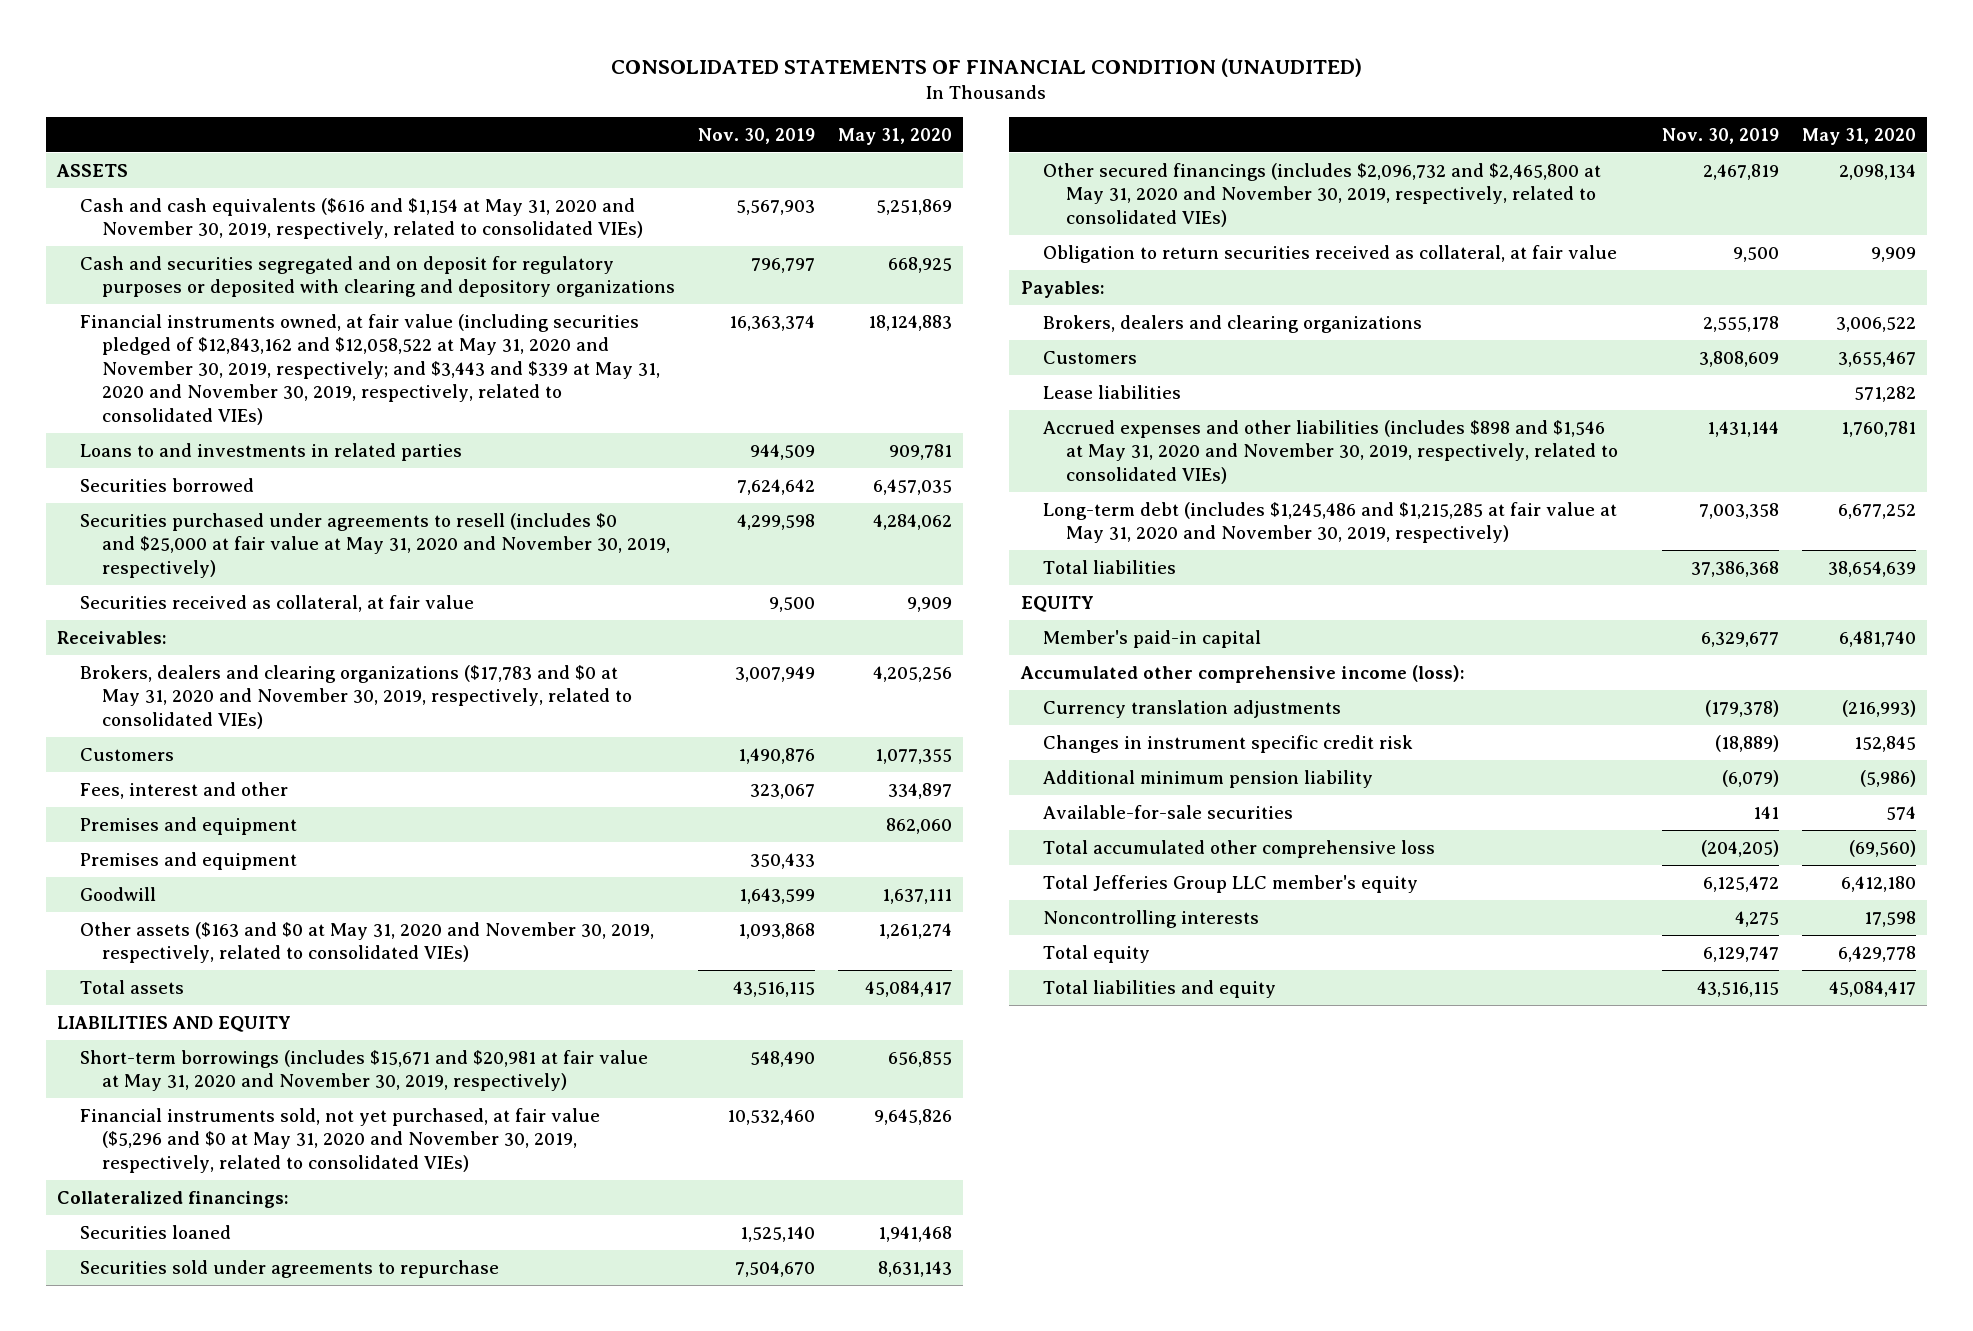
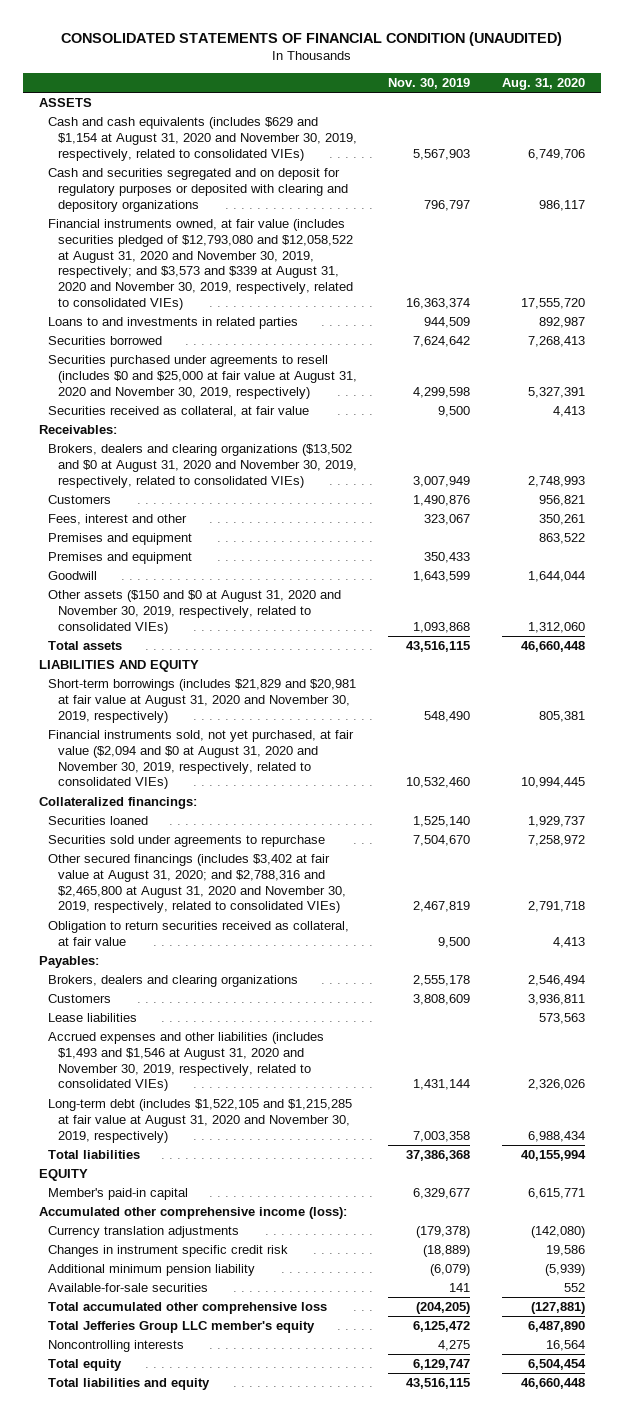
- | Nov. 30, 2019 | May 31, 2020
+ | Nov. 30, 2019 | Aug. 31, 2020
- Cash and cash equivalents ($616 and $1,154 at May 31, 2020 and November 30, 2019, respectively, related to consolidated VIEs) | 5,567,903 | 5,251,869
+ Cash and cash equivalents (includes $629 and $1,154 at August 31, 2020 and November 30, 2019, respectively, related to consolidated VIEs) | 5,567,903 | 6,749,706
- Financial instruments owned, at fair value (including securities pledged of $12,843,162 and $12,058,522 at May 31, 2020 and November 30, 2019, respectively; and $3,443 and $339 at May 31, 2020 and November 30, 2019, respectively, related to consolidated VIEs) | 16,363,374 | 18,124,883
+ Financial instruments owned, at fair value (includes securities pledged of $12,793,080 and $12,058,522 at August 31, 2020 and November 30, 2019, respectively; and $3,573 and $339 at August 31, 2020 and November 30, 2019, respectively, related to consolidated VIEs) | 16,363,374 | 17,555,720
- Securities purchased under agreements to resell (includes $0 and $25,000 at fair value at May 31, 2020 and November 30, 2019, respectively) | 4,299,598 | 4,284,062
+ Securities purchased under agreements to resell (includes $0 and $25,000 at fair value at August 31, 2020 and November 30, 2019, respectively) | 4,299,598 | 5,327,391
- Brokers, dealers and clearing organizations ($17,783 and $0 at May 31, 2020 and November 30, 2019, respectively, related to consolidated VIEs) | 3,007,949 | 4,205,256
+ Brokers, dealers and clearing organizations ($13,502 and $0 at August 31, 2020 and November 30, 2019, respectively, related to consolidated VIEs) | 3,007,949 | 2,748,993
- Other assets ($163 and $0 at May 31, 2020 and November 30, 2019, respectively, related to consolidated VIEs) | 1,093,868 | 1,261,274
+ Other assets ($150 and $0 at August 31, 2020 and November 30, 2019, respectively, related to consolidated VIEs) | 1,093,868 | 1,312,060
- Short-term borrowings (includes $15,671 and $20,981 at fair value at May 31, 2020 and November 30, 2019, respectively) | 548,490 | 656,855
- Financial instruments sold, not yet purchased, at fair value ($5,296 and $0 at May 31, 2020 and November 30, 2019, respectively, related to consolidated VIEs) | 10,532,460 | 9,645,826
+ Short-term borrowings (includes $21,829 and $20,981 at fair value at August 31, 2020 and November 30, 2019, respectively) | 548,490 | 805,381
+ Financial instruments sold, not yet purchased, at fair value ($2,094 and $0 at August 31, 2020 and November 30, 2019, respectively, related to consolidated VIEs) | 10,532,460 | 10,994,445
- Other secured financings (includes $2,096,732 and $2,465,800 at May 31, 2020 and November 30, 2019, respectively, related to consolidated VIEs) | 2,467,819 | 2,098,134
+ Other secured financings (includes $3,402 at fair value at August 31, 2020; and $2,788,316 and $2,465,800 at August 31, 2020 and November 30, 2019, respectively, related to consolidated VIEs) | 2,467,819 | 2,791,718
- Accrued expenses and other liabilities (includes $898 and $1,546 at May 31, 2020 and November 30, 2019, respectively, related to consolidated VIEs) | 1,431,144 | 1,760,781
- Long-term debt (includes $1,245,486 and $1,215,285 at fair value at May 31, 2020 and November 30, 2019, respectively) | 7,003,358 | 6,677,252
+ Accrued expenses and other liabilities (includes $1,493 and $1,546 at August 31, 2020 and November 30, 2019, respectively, related to consolidated VIEs) | 1,431,144 | 2,326,026
+ Long-term debt (includes $1,522,105 and $1,215,285 at fair value at August 31, 2020 and November 30, 2019, respectively) | 7,003,358 | 6,988,434

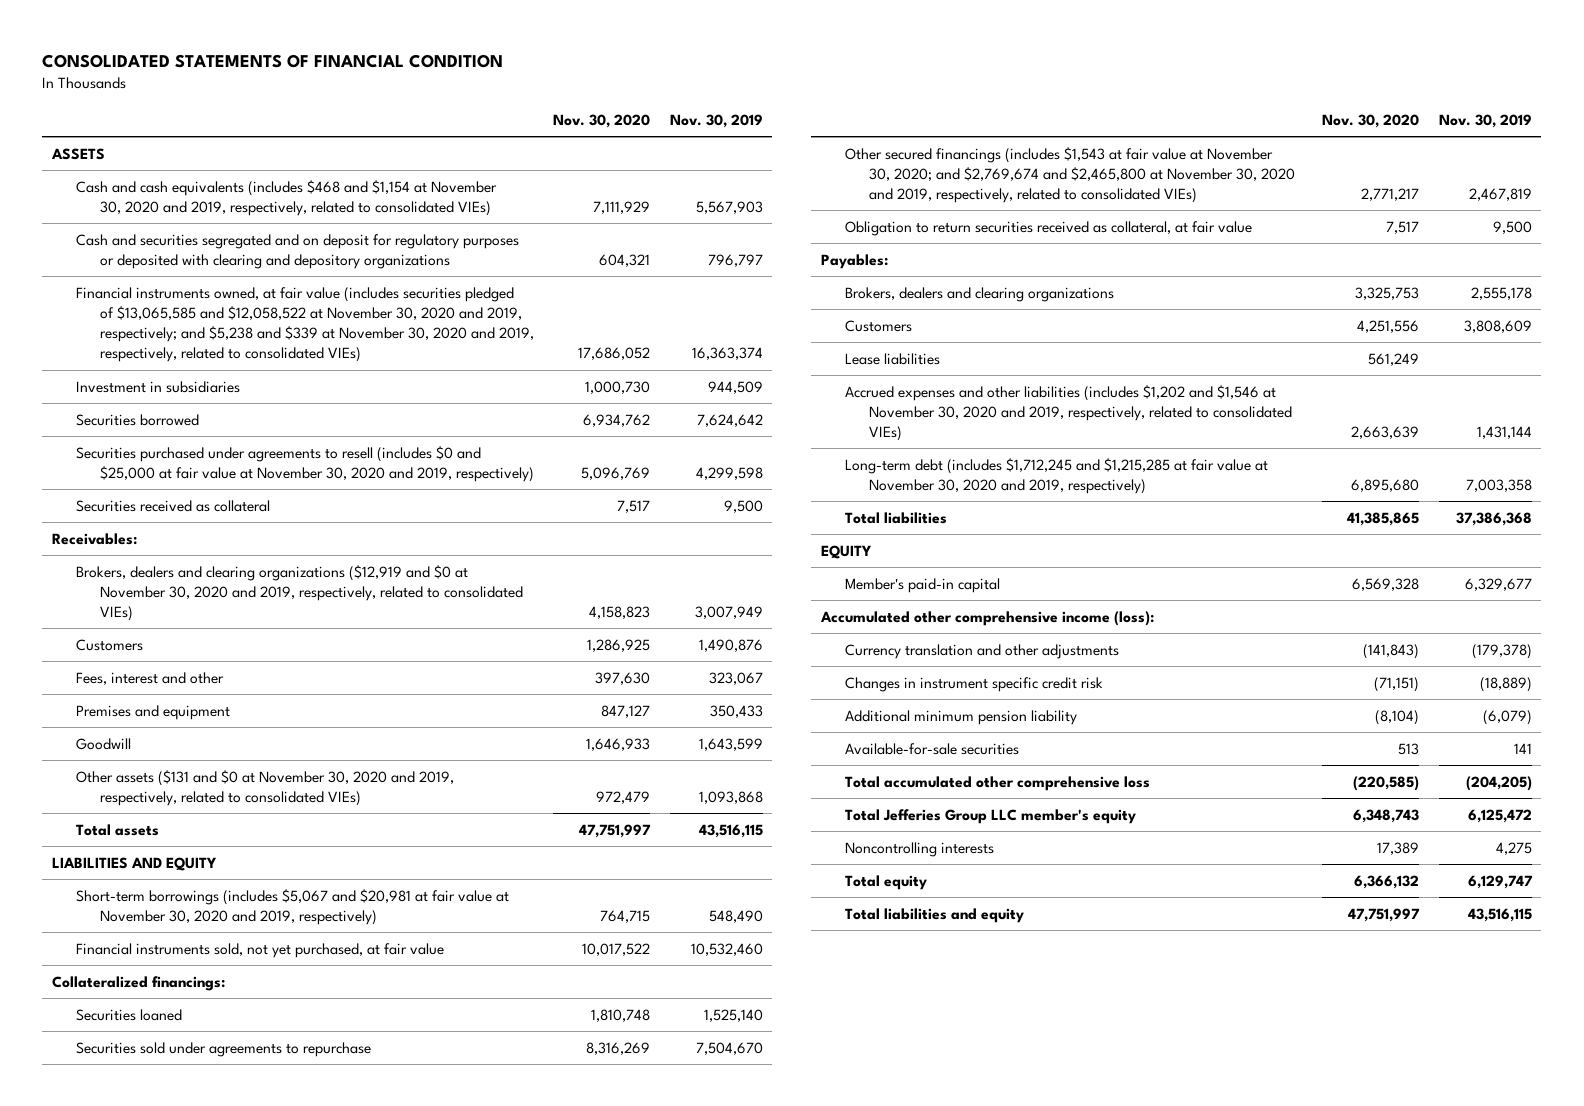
- CONSOLIDATED STATEMENTS OF FINANCIAL CONDITION (UNAUDITED)
+ CONSOLIDATED STATEMENTS OF FINANCIAL CONDITION
- | Nov. 30, 2019 | Aug. 31, 2020
+ | Nov. 30, 2020 | Nov. 30, 2019
- Cash and cash equivalents (includes $629 and $1,154 at August 31, 2020 and November 30, 2019, respectively, related to consolidated VIEs) | 5,567,903 | 6,749,706
+ Cash and cash equivalents (includes $468 and $1,154 at November 30, 2020 and 2019, respectively, related to consolidated VIEs) | 7,111,929 | 5,567,903
- Financial instruments owned, at fair value (includes securities pledged of $12,793,080 and $12,058,522 at August 31, 2020 and November 30, 2019, respectively; and $3,573 and $339 at August 31, 2020 and November 30, 2019, respectively, related to consolidated VIEs) | 16,363,374 | 17,555,720
- Loans to and investments in related parties | 944,509 | 892,987
+ Financial instruments owned, at fair value (includes securities pledged of $13,065,585 and $12,058,522 at November 30, 2020 and 2019, respectively; and $5,238 and $339 at November 30, 2020 and 2019, respectively, related to consolidated VIEs) | 17,686,052 | 16,363,374
+ Investment in subsidiaries | 1,000,730 | 944,509
- Securities purchased under agreements to resell (includes $0 and $25,000 at fair value at August 31, 2020 and November 30, 2019, respectively) | 4,299,598 | 5,327,391
- Securities received as collateral, at fair value | 9,500 | 4,413
+ Securities purchased under agreements to resell (includes $0 and $25,000 at fair value at November 30, 2020 and 2019, respectively) | 5,096,769 | 4,299,598
+ Securities received as collateral | 7,517 | 9,500
- Brokers, dealers and clearing organizations ($13,502 and $0 at August 31, 2020 and November 30, 2019, respectively, related to consolidated VIEs) | 3,007,949 | 2,748,993
+ Brokers, dealers and clearing organizations ($12,919 and $0 at November 30, 2020 and 2019, respectively, related to consolidated VIEs) | 4,158,823 | 3,007,949
- Premises and equipment | | 863,522
- Other assets ($150 and $0 at August 31, 2020 and November 30, 2019, respectively, related to consolidated VIEs) | 1,093,868 | 1,312,060
+ Other assets ($131 and $0 at November 30, 2020 and 2019, respectively, related to consolidated VIEs) | 972,479 | 1,093,868
- Short-term borrowings (includes $21,829 and $20,981 at fair value at August 31, 2020 and November 30, 2019, respectively) | 548,490 | 805,381
- Financial instruments sold, not yet purchased, at fair value ($2,094 and $0 at August 31, 2020 and November 30, 2019, respectively, related to consolidated VIEs) | 10,532,460 | 10,994,445
+ Short-term borrowings (includes $5,067 and $20,981 at fair value at November 30, 2020 and 2019, respectively) | 764,715 | 548,490
+ Financial instruments sold, not yet purchased, at fair value | 10,017,522 | 10,532,460
- Other secured financings (includes $3,402 at fair value at August 31, 2020; and $2,788,316 and $2,465,800 at August 31, 2020 and November 30, 2019, respectively, related to consolidated VIEs) | 2,467,819 | 2,791,718
+ Other secured financings (includes $1,543 at fair value at November 30, 2020; and $2,769,674 and $2,465,800 at November 30, 2020 and 2019, respectively, related to consolidated VIEs) | 2,771,217 | 2,467,819
- Accrued expenses and other liabilities (includes $1,493 and $1,546 at August 31, 2020 and November 30, 2019, respectively, related to consolidated VIEs) | 1,431,144 | 2,326,026
- Long-term debt (includes $1,522,105 and $1,215,285 at fair value at August 31, 2020 and November 30, 2019, respectively) | 7,003,358 | 6,988,434
+ Accrued expenses and other liabilities (includes $1,202 and $1,546 at November 30, 2020 and 2019, respectively, related to consolidated VIEs) | 2,663,639 | 1,431,144
+ Long-term debt (includes $1,712,245 and $1,215,285 at fair value at November 30, 2020 and 2019, respectively) | 6,895,680 | 7,003,358
- Currency translation adjustments | (179,378) | (142,080)
+ Currency translation and other adjustments | (141,843) | (179,378)

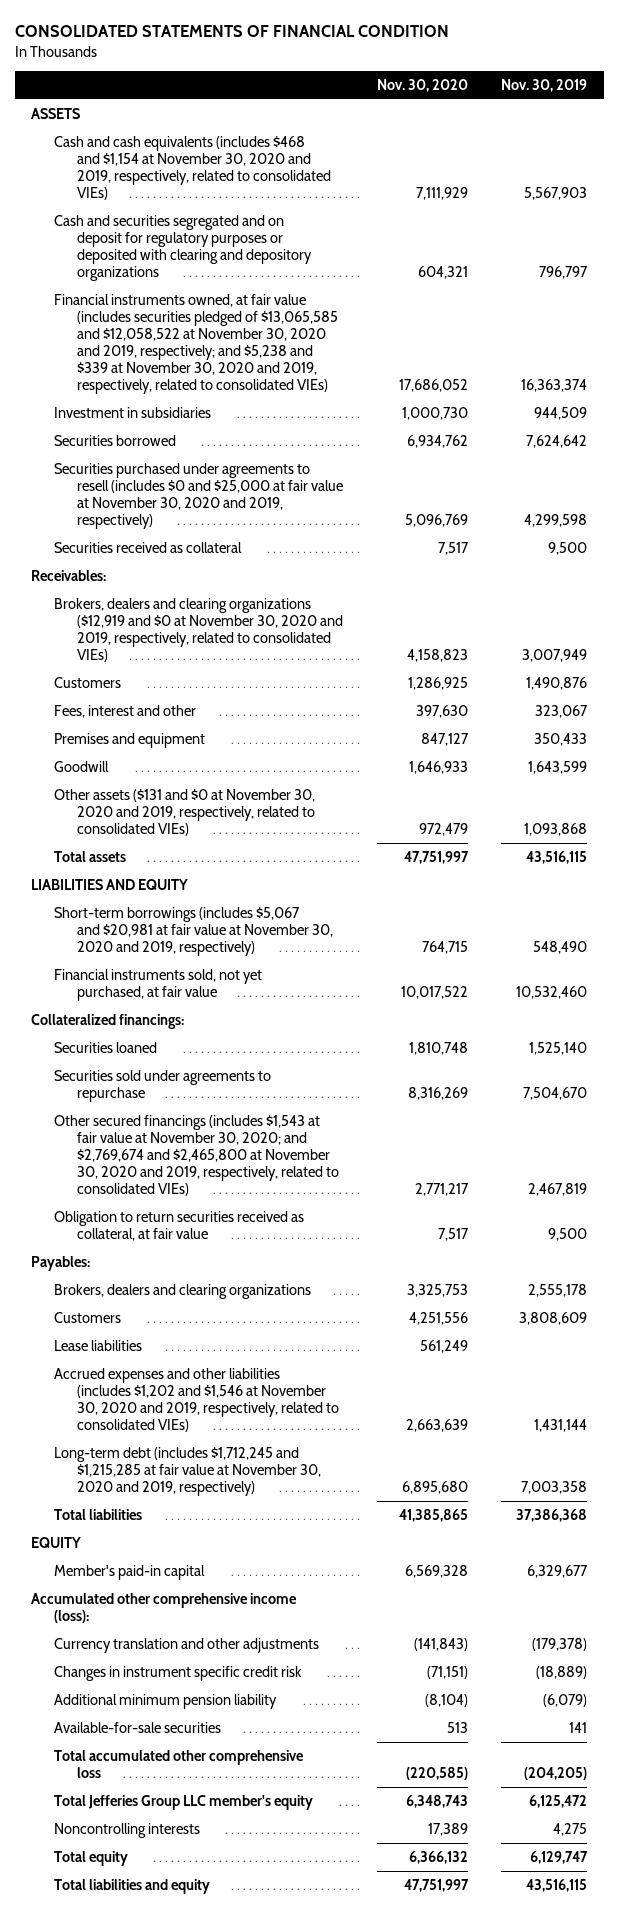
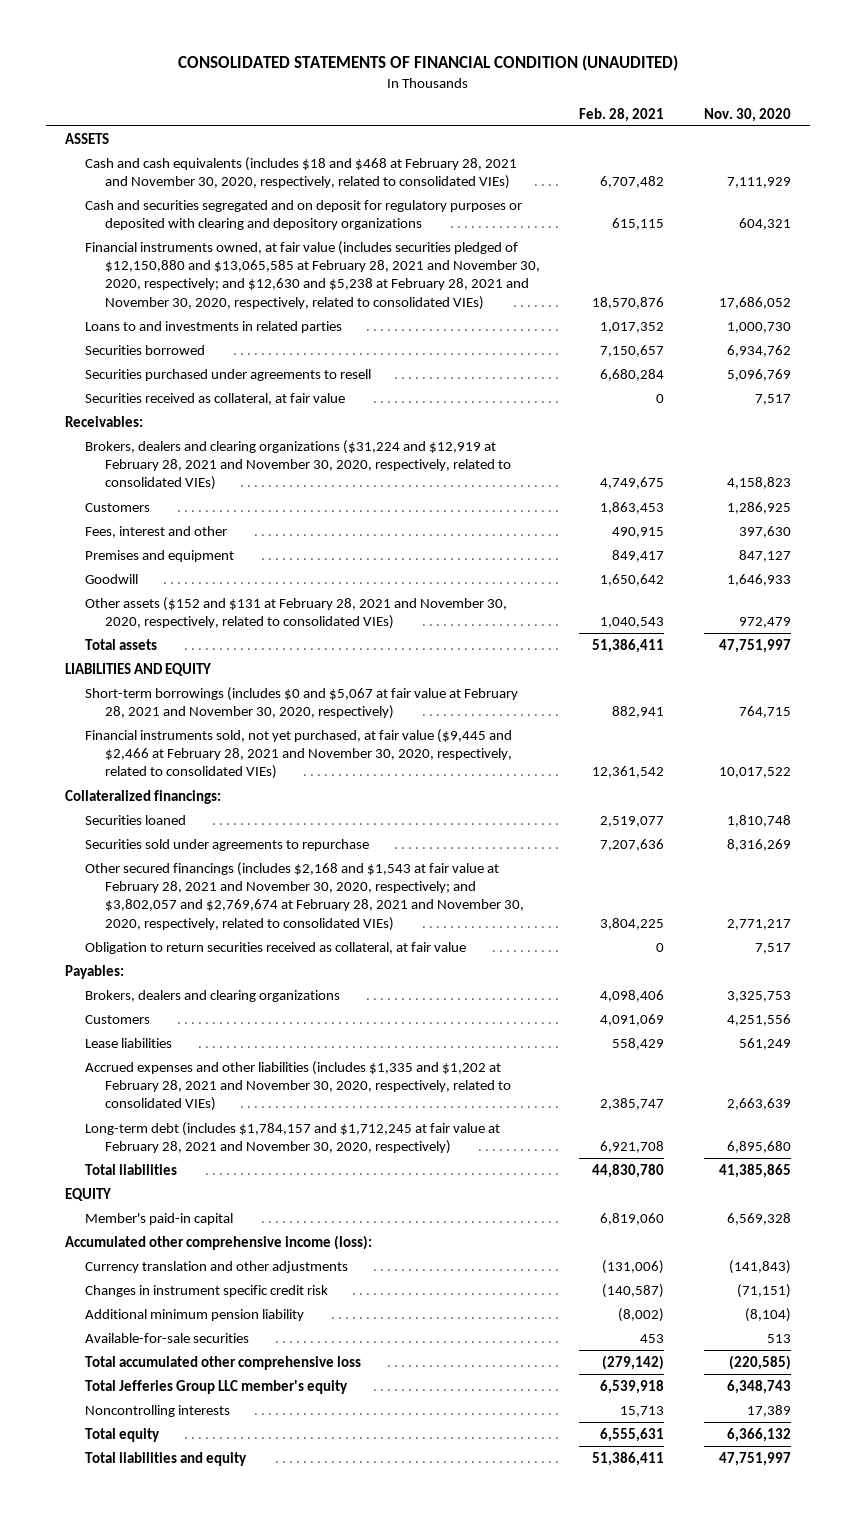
- CONSOLIDATED STATEMENTS OF FINANCIAL CONDITION
+ CONSOLIDATED STATEMENTS OF FINANCIAL CONDITION (UNAUDITED)
- | Nov. 30, 2020 | Nov. 30, 2019
+ | Feb. 28, 2021 | Nov. 30, 2020
- Cash and cash equivalents (includes $468 and $1,154 at November 30, 2020 and 2019, respectively, related to consolidated VIEs) | 7,111,929 | 5,567,903
+ Cash and cash equivalents (includes $18 and $468 at February 28, 2021 and November 30, 2020, respectively, related to consolidated VIEs) | 6,707,482 | 7,111,929
- Financial instruments owned, at fair value (includes securities pledged of $13,065,585 and $12,058,522 at November 30, 2020 and 2019, respectively; and $5,238 and $339 at November 30, 2020 and 2019, respectively, related to consolidated VIEs) | 17,686,052 | 16,363,374
- Investment in subsidiaries | 1,000,730 | 944,509
+ Financial instruments owned, at fair value (includes securities pledged of $12,150,880 and $13,065,585 at February 28, 2021 and November 30, 2020, respectively; and $12,630 and $5,238 at February 28, 2021 and November 30, 2020, respectively, related to consolidated VIEs) | 18,570,876 | 17,686,052
+ Loans to and investments in related parties | 1,017,352 | 1,000,730
- Securities purchased under agreements to resell (includes $0 and $25,000 at fair value at November 30, 2020 and 2019, respectively) | 5,096,769 | 4,299,598
- Securities received as collateral | 7,517 | 9,500
+ Securities purchased under agreements to resell | 6,680,284 | 5,096,769
+ Securities received as collateral, at fair value | 0 | 7,517
- Brokers, dealers and clearing organizations ($12,919 and $0 at November 30, 2020 and 2019, respectively, related to consolidated VIEs) | 4,158,823 | 3,007,949
+ Brokers, dealers and clearing organizations ($31,224 and $12,919 at February 28, 2021 and November 30, 2020, respectively, related to consolidated VIEs) | 4,749,675 | 4,158,823
- Other assets ($131 and $0 at November 30, 2020 and 2019, respectively, related to consolidated VIEs) | 972,479 | 1,093,868
+ Other assets ($152 and $131 at February 28, 2021 and November 30, 2020, respectively, related to consolidated VIEs) | 1,040,543 | 972,479
- Short-term borrowings (includes $5,067 and $20,981 at fair value at November 30, 2020 and 2019, respectively) | 764,715 | 548,490
- Financial instruments sold, not yet purchased, at fair value | 10,017,522 | 10,532,460
+ Short-term borrowings (includes $0 and $5,067 at fair value at February 28, 2021 and November 30, 2020, respectively) | 882,941 | 764,715
+ Financial instruments sold, not yet purchased, at fair value ($9,445 and $2,466 at February 28, 2021 and November 30, 2020, respectively, related to consolidated VIEs) | 12,361,542 | 10,017,522
- Other secured financings (includes $1,543 at fair value at November 30, 2020; and $2,769,674 and $2,465,800 at November 30, 2020 and 2019, respectively, related to consolidated VIEs) | 2,771,217 | 2,467,819
+ Other secured financings (includes $2,168 and $1,543 at fair value at February 28, 2021 and November 30, 2020, respectively; and $3,802,057 and $2,769,674 at February 28, 2021 and November 30, 2020, respectively, related to consolidated VIEs) | 3,804,225 | 2,771,217
- Accrued expenses and other liabilities (includes $1,202 and $1,546 at November 30, 2020 and 2019, respectively, related to consolidated VIEs) | 2,663,639 | 1,431,144
- Long-term debt (includes $1,712,245 and $1,215,285 at fair value at November 30, 2020 and 2019, respectively) | 6,895,680 | 7,003,358
+ Accrued expenses and other liabilities (includes $1,335 and $1,202 at February 28, 2021 and November 30, 2020, respectively, related to consolidated VIEs) | 2,385,747 | 2,663,639
+ Long-term debt (includes $1,784,157 and $1,712,245 at fair value at February 28, 2021 and November 30, 2020, respectively) | 6,921,708 | 6,895,680

